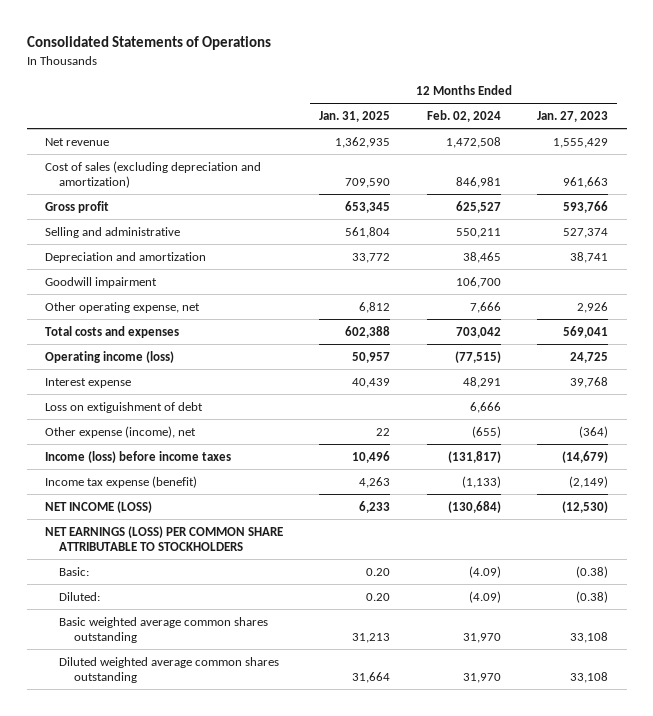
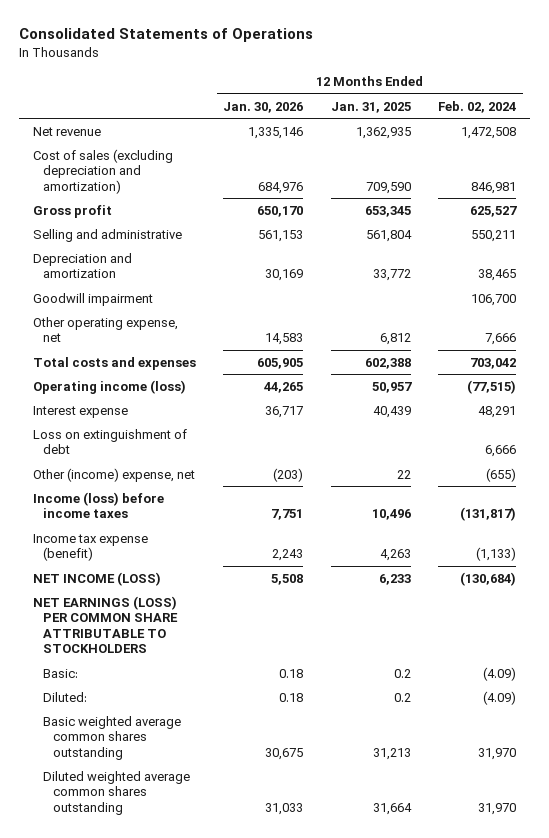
- | 12 Months Ended Jan. 31, 2025 | 12 Months Ended Feb. 02, 2024 | 12 Months Ended Jan. 27, 2023
+ | 12 Months Ended Jan. 30, 2026 | 12 Months Ended Jan. 31, 2025 | 12 Months Ended Feb. 02, 2024
- Loss on extiguishment of debt | | 6,666 |
- Other expense (income), net | 22 | (655) | (364)
+ Loss on extinguishment of debt | | | 6,666
+ Other (income) expense, net | (203) | 22 | (655)
- Basic: | 0.20 | (4.09) | (0.38)
- Diluted: | 0.20 | (4.09) | (0.38)
+ Basic: | 0.18 | 0.2 | (4.09)
+ Diluted: | 0.18 | 0.2 | (4.09)

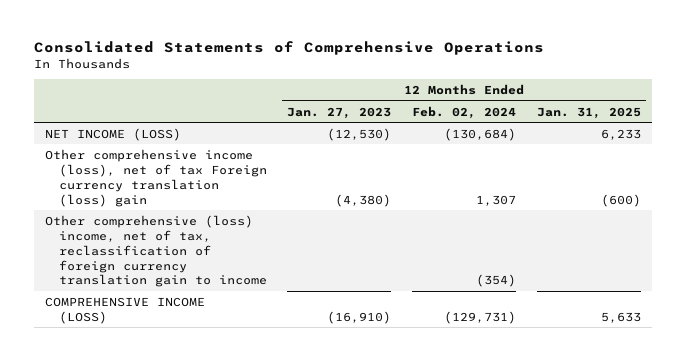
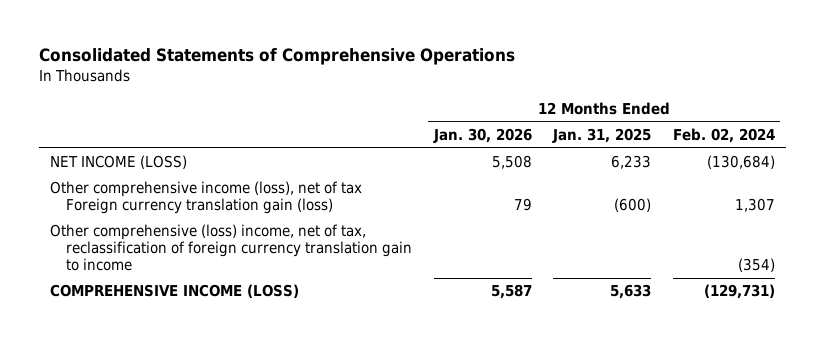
- | 12 Months Ended Jan. 27, 2023 | 12 Months Ended Feb. 02, 2024 | 12 Months Ended Jan. 31, 2025
+ | 12 Months Ended Jan. 30, 2026 | 12 Months Ended Jan. 31, 2025 | 12 Months Ended Feb. 02, 2024
- Other comprehensive income (loss), net of tax Foreign currency translation (loss) gain | (4,380) | 1,307 | (600)
+ Other comprehensive income (loss), net of tax Foreign currency translation gain (loss) | 79 | (600) | 1,307

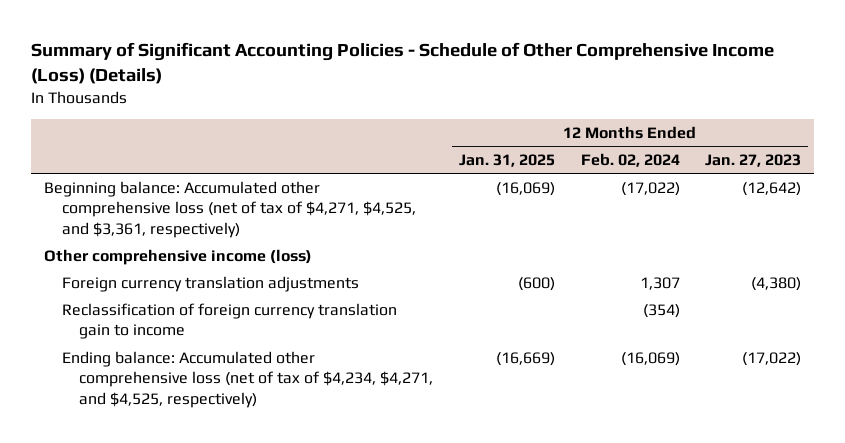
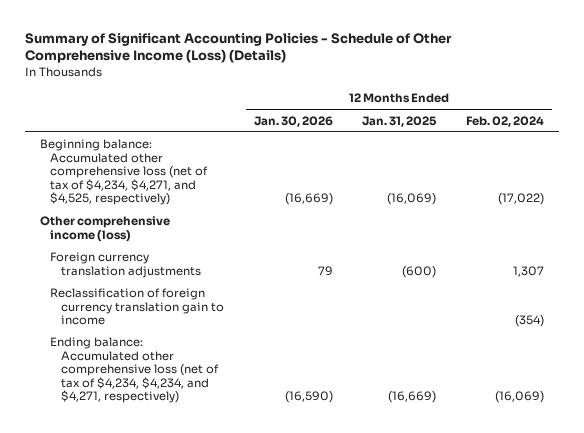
- | 12 Months Ended Jan. 31, 2025 | 12 Months Ended Feb. 02, 2024 | 12 Months Ended Jan. 27, 2023
+ | 12 Months Ended Jan. 30, 2026 | 12 Months Ended Jan. 31, 2025 | 12 Months Ended Feb. 02, 2024
- Beginning balance: Accumulated other comprehensive loss (net of tax of $4,271, $4,525, and $3,361, respectively) | (16,069) | (17,022) | (12,642)
+ Beginning balance: Accumulated other comprehensive loss (net of tax of $4,234, $4,271, and $4,525, respectively) | (16,669) | (16,069) | (17,022)
- Ending balance: Accumulated other comprehensive loss (net of tax of $4,234, $4,271, and $4,525, respectively) | (16,669) | (16,069) | (17,022)
+ Ending balance: Accumulated other comprehensive loss (net of tax of $4,234, $4,234, and $4,271, respectively) | (16,590) | (16,669) | (16,069)

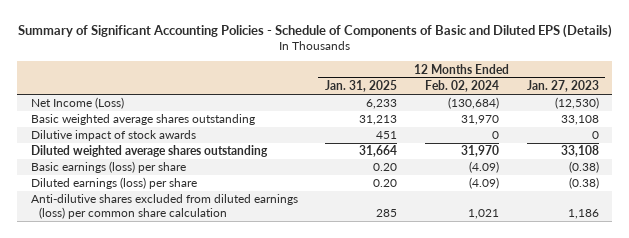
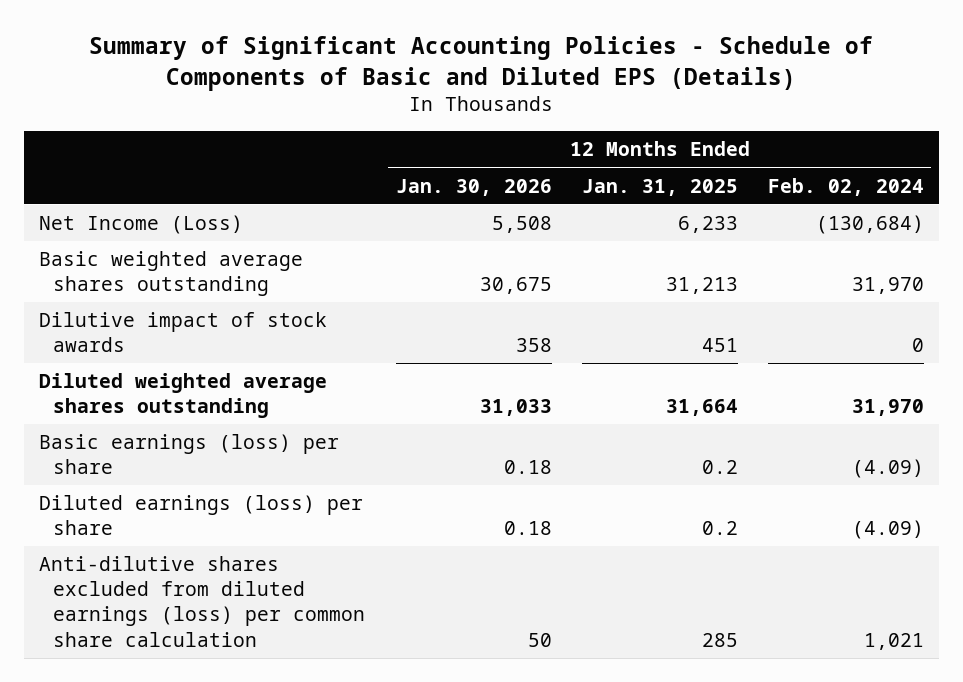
- | 12 Months Ended Jan. 31, 2025 | 12 Months Ended Feb. 02, 2024 | 12 Months Ended Jan. 27, 2023
+ | 12 Months Ended Jan. 30, 2026 | 12 Months Ended Jan. 31, 2025 | 12 Months Ended Feb. 02, 2024
- Basic earnings (loss) per share | 0.20 | (4.09) | (0.38)
- Diluted earnings (loss) per share | 0.20 | (4.09) | (0.38)
+ Basic earnings (loss) per share | 0.18 | 0.2 | (4.09)
+ Diluted earnings (loss) per share | 0.18 | 0.2 | (4.09)

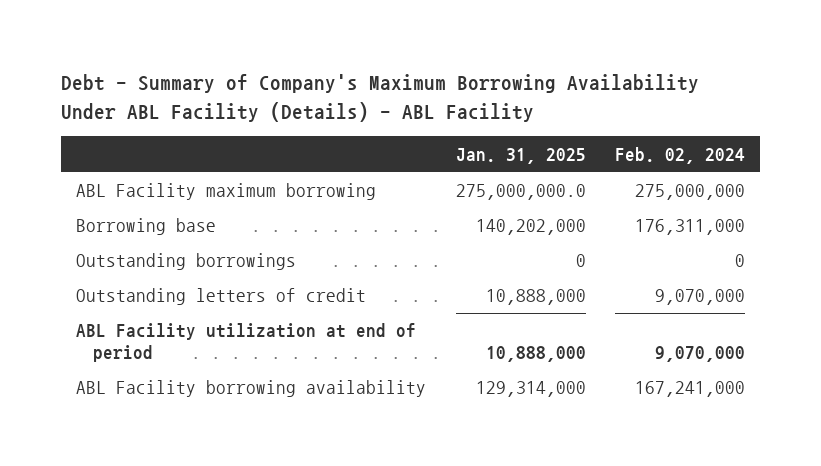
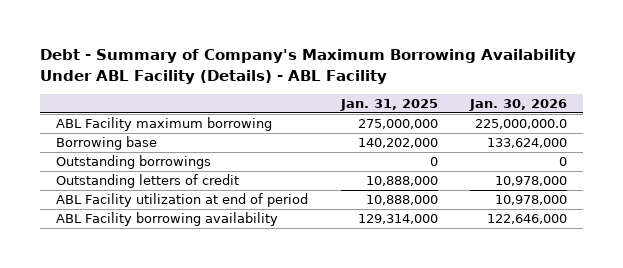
- | Jan. 31, 2025 | Feb. 02, 2024
+ | Jan. 31, 2025 | Jan. 30, 2026
- ABL Facility maximum borrowing | 275,000,000.0 | 275,000,000
+ ABL Facility maximum borrowing | 275,000,000 | 225,000,000.0

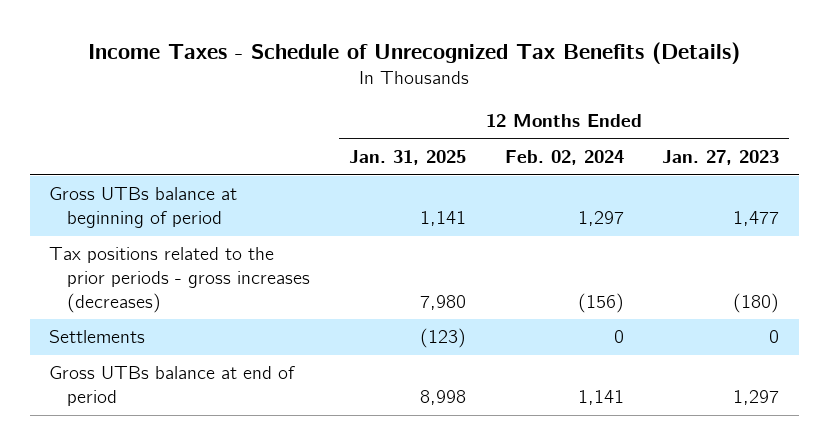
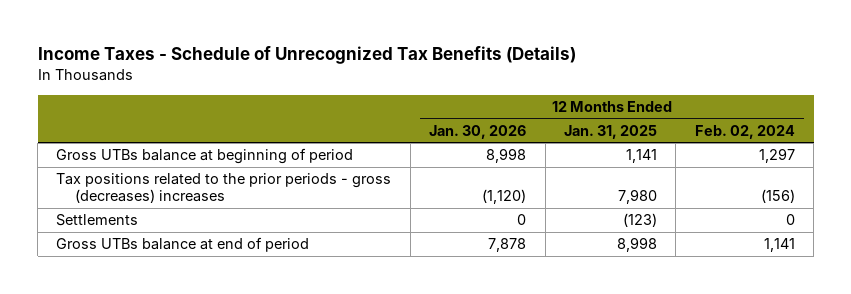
- | 12 Months Ended Jan. 31, 2025 | 12 Months Ended Feb. 02, 2024 | 12 Months Ended Jan. 27, 2023
+ | 12 Months Ended Jan. 30, 2026 | 12 Months Ended Jan. 31, 2025 | 12 Months Ended Feb. 02, 2024
- Tax positions related to the prior periods - gross increases (decreases) | 7,980 | (156) | (180)
+ Tax positions related to the prior periods - gross (decreases) increases | (1,120) | 7,980 | (156)

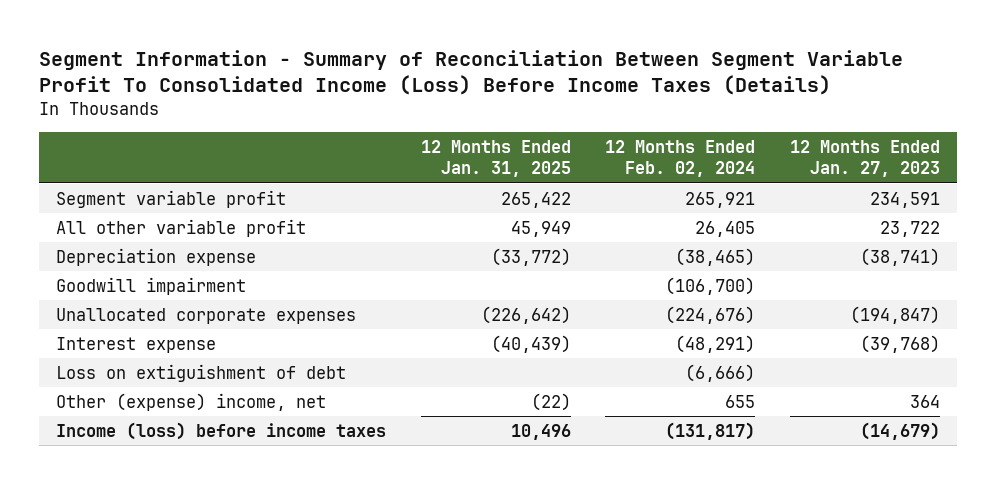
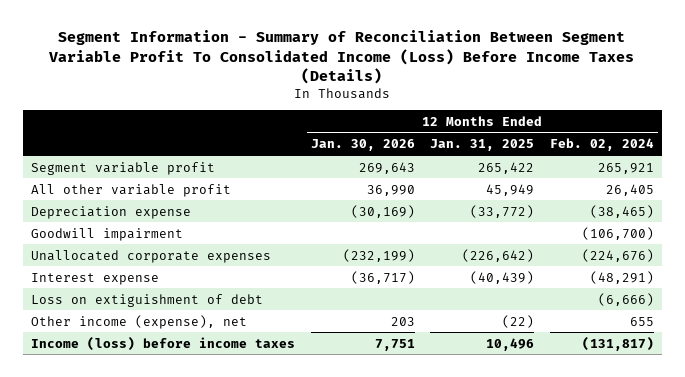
- | 12 Months Ended Jan. 31, 2025 | 12 Months Ended Feb. 02, 2024 | 12 Months Ended Jan. 27, 2023
+ | 12 Months Ended Jan. 30, 2026 | 12 Months Ended Jan. 31, 2025 | 12 Months Ended Feb. 02, 2024
- Other (expense) income, net | (22) | 655 | 364
+ Other income (expense), net | 203 | (22) | 655

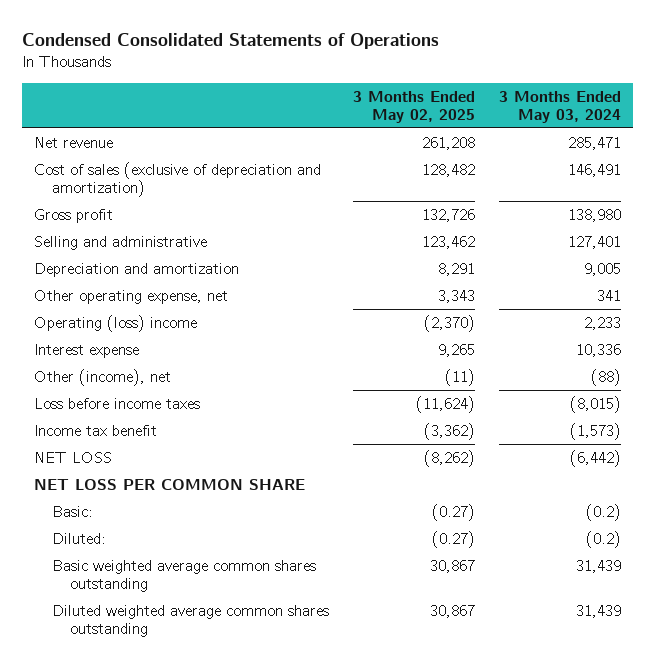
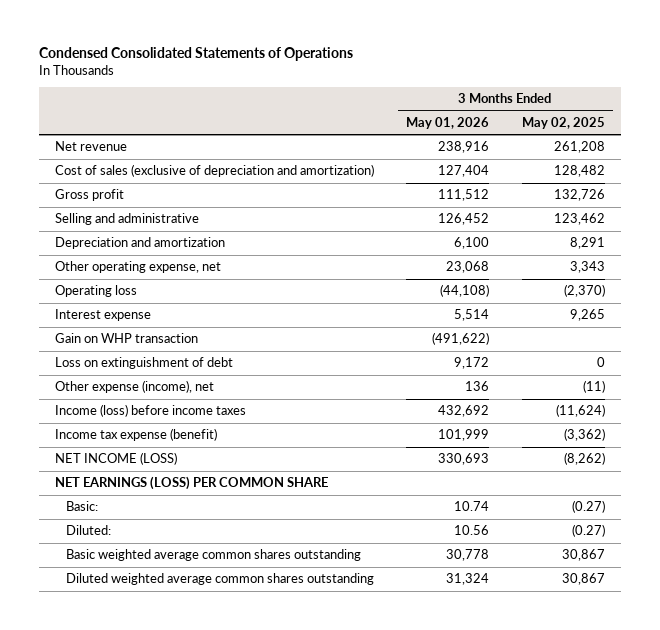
- | 3 Months Ended May 02, 2025 | 3 Months Ended May 03, 2024
+ | 3 Months Ended May 01, 2026 | 3 Months Ended May 02, 2025
- Operating (loss) income | (2,370) | 2,233
+ Operating loss | (44,108) | (2,370)
- Other (income), net | (11) | (88)
- Loss before income taxes | (11,624) | (8,015)
- Income tax benefit | (3,362) | (1,573)
- NET LOSS | (8,262) | (6,442)
- NET LOSS PER COMMON SHARE
+ Gain on WHP transaction | (491,622) |
+ Loss on extinguishment of debt | 9,172 | 0
+ Other expense (income), net | 136 | (11)
+ Income (loss) before income taxes | 432,692 | (11,624)
+ Income tax expense (benefit) | 101,999 | (3,362)
+ NET INCOME (LOSS) | 330,693 | (8,262)
+ NET EARNINGS (LOSS) PER COMMON SHARE

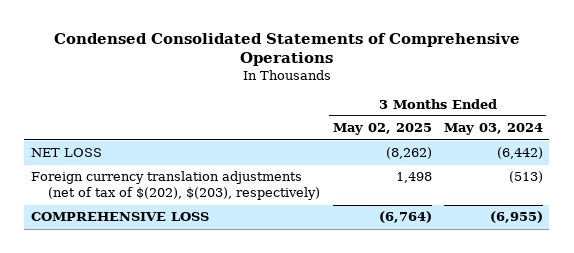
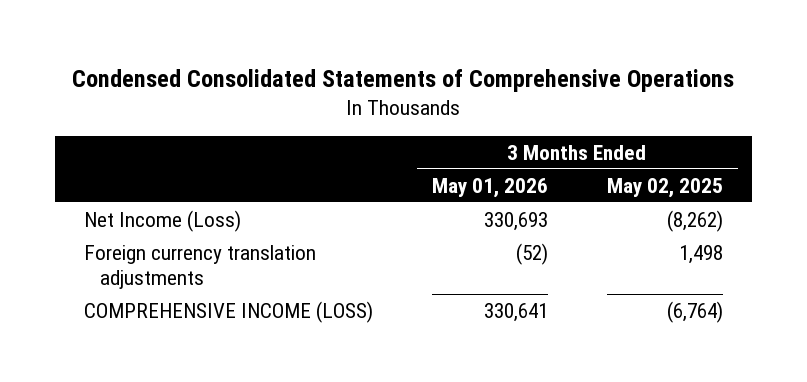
- | 3 Months Ended May 02, 2025 | 3 Months Ended May 03, 2024
+ | 3 Months Ended May 01, 2026 | 3 Months Ended May 02, 2025
- NET LOSS | (8,262) | (6,442)
- Foreign currency translation adjustments (net of tax of $(202), $(203), respectively) | 1,498 | (513)
- COMPREHENSIVE LOSS | (6,764) | (6,955)
+ Net Income (Loss) | 330,693 | (8,262)
+ Foreign currency translation adjustments | (52) | 1,498
+ COMPREHENSIVE INCOME (LOSS) | 330,641 | (6,764)

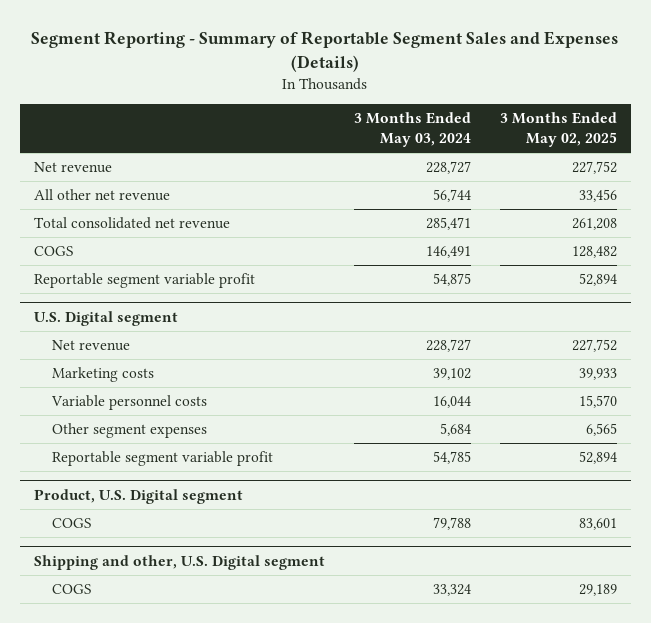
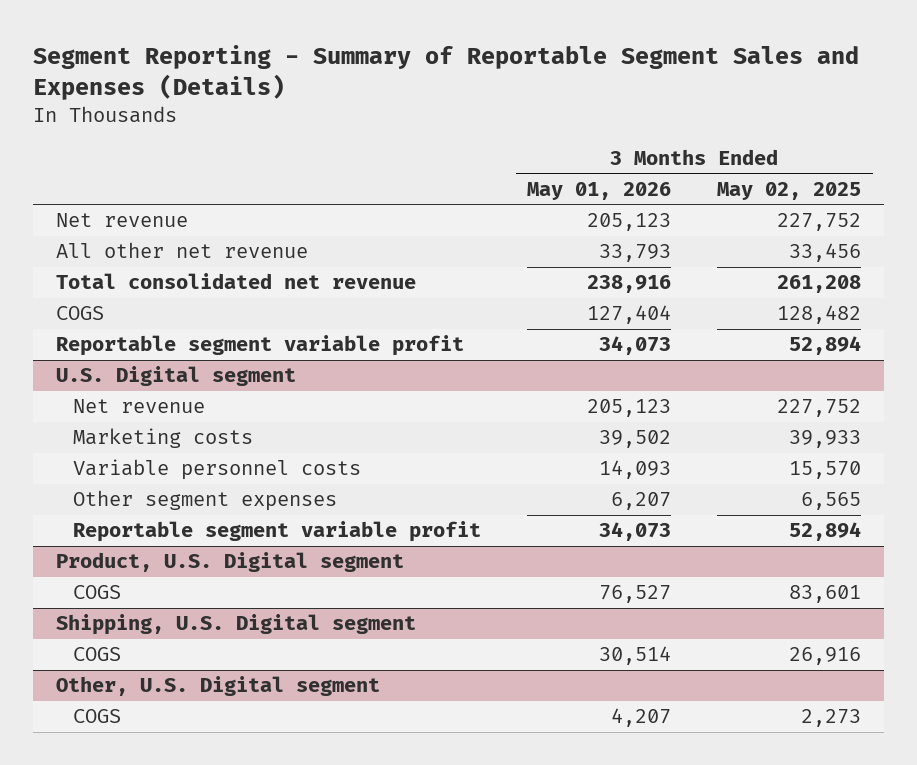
- | 3 Months Ended May 03, 2024 | 3 Months Ended May 02, 2025
+ | 3 Months Ended May 01, 2026 | 3 Months Ended May 02, 2025
- Shipping and other, U.S. Digital segment
- COGS | 33,324 | 29,189
+ Shipping, U.S. Digital segment
+ COGS | 30,514 | 26,916
+ Other, U.S. Digital segment
+ COGS | 4,207 | 2,273

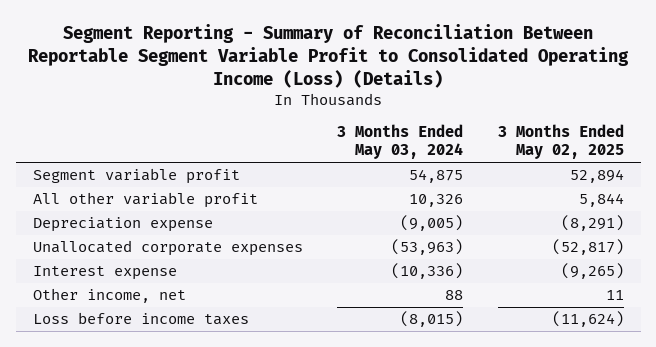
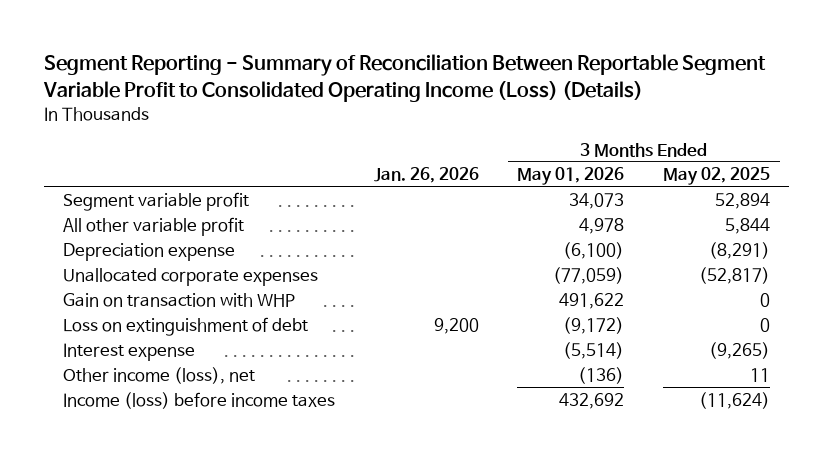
- | 3 Months Ended May 03, 2024 | 3 Months Ended May 02, 2025
+ | Jan. 26, 2026 | 3 Months Ended May 01, 2026 | 3 Months Ended May 02, 2025
+ Gain on transaction with WHP | | 491,622 | 0
+ Loss on extinguishment of debt | 9,200 | (9,172) | 0
- Other income, net | 88 | 11
- Loss before income taxes | (8,015) | (11,624)
+ Other income (loss), net | | (136) | 11
+ Income (loss) before income taxes | | 432,692 | (11,624)

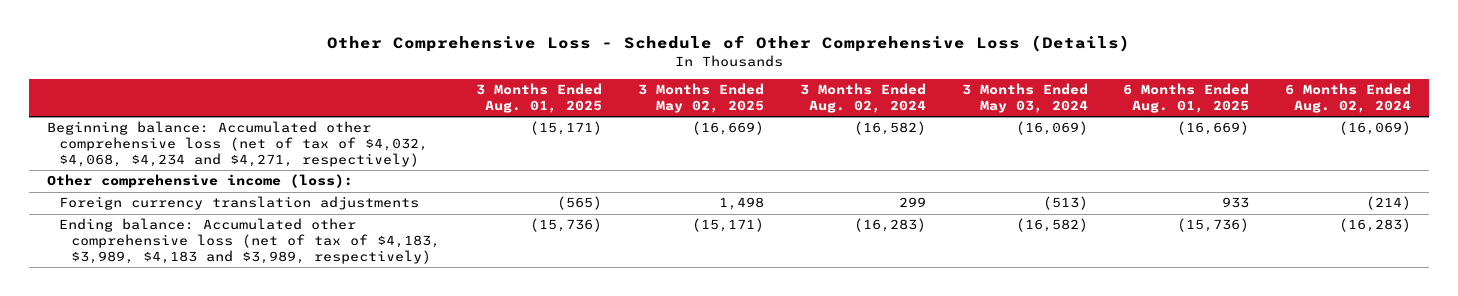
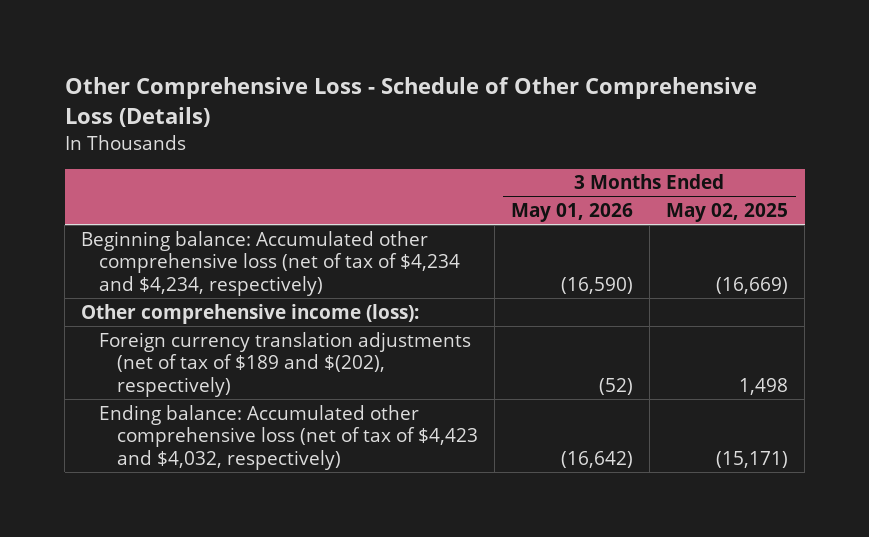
- | 3 Months Ended Aug. 01, 2025 | 3 Months Ended May 02, 2025 | 3 Months Ended Aug. 02, 2024 | 3 Months Ended May 03, 2024 | 6 Months Ended Aug. 01, 2025 | 6 Months Ended Aug. 02, 2024
+ | 3 Months Ended May 01, 2026 | 3 Months Ended May 02, 2025
- Beginning balance: Accumulated other comprehensive loss (net of tax of $4,032, $4,068, $4,234 and $4,271, respectively) | (15,171) | (16,669) | (16,582) | (16,069) | (16,669) | (16,069)
+ Beginning balance: Accumulated other comprehensive loss (net of tax of $4,234 and $4,234, respectively) | (16,590) | (16,669)
- Foreign currency translation adjustments | (565) | 1,498 | 299 | (513) | 933 | (214)
- Ending balance: Accumulated other comprehensive loss (net of tax of $4,183, $3,989, $4,183 and $3,989, respectively) | (15,736) | (15,171) | (16,283) | (16,582) | (15,736) | (16,283)
+ Foreign currency translation adjustments (net of tax of $189 and $(202), respectively) | (52) | 1,498
+ Ending balance: Accumulated other comprehensive loss (net of tax of $4,423 and $4,032, respectively) | (16,642) | (15,171)

